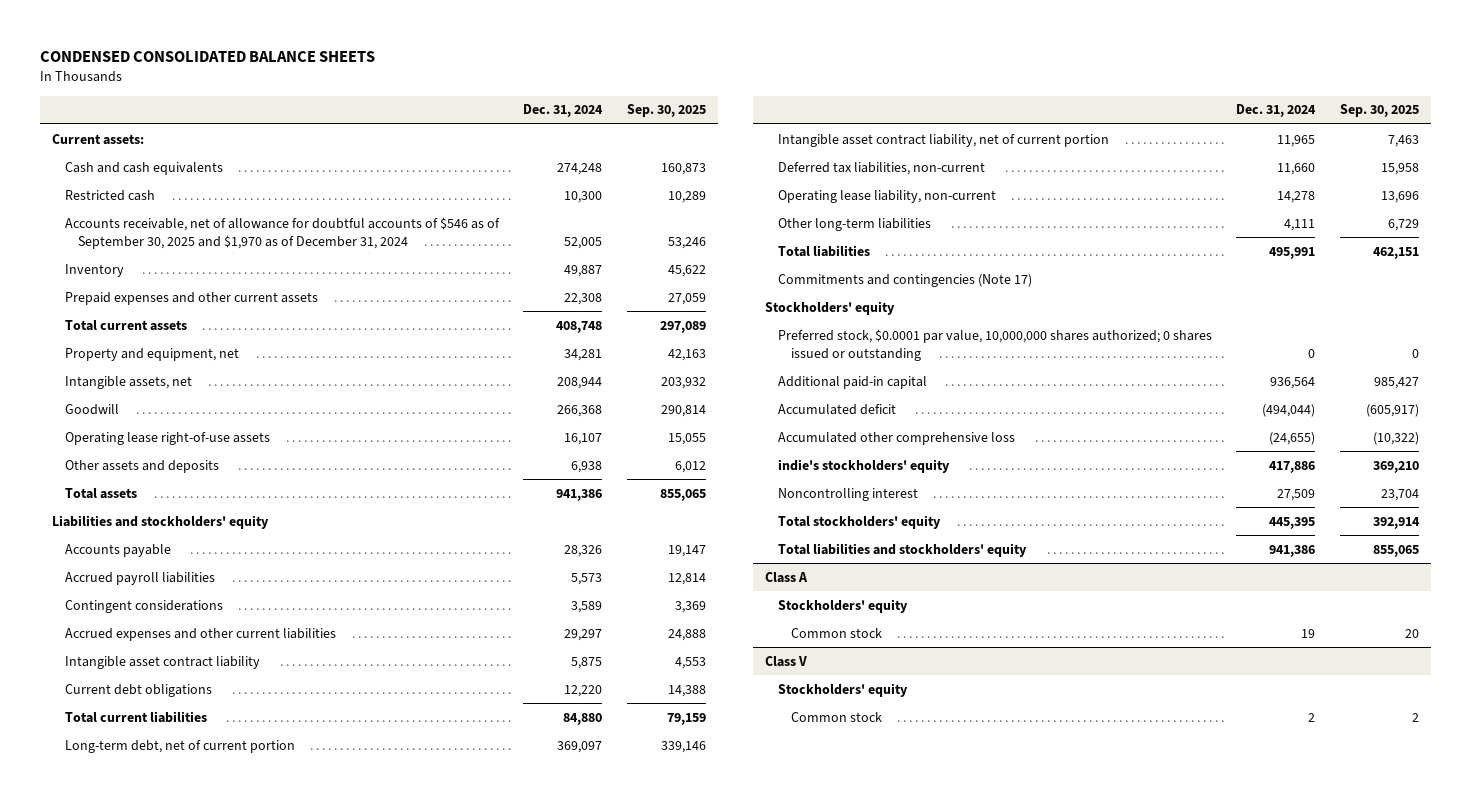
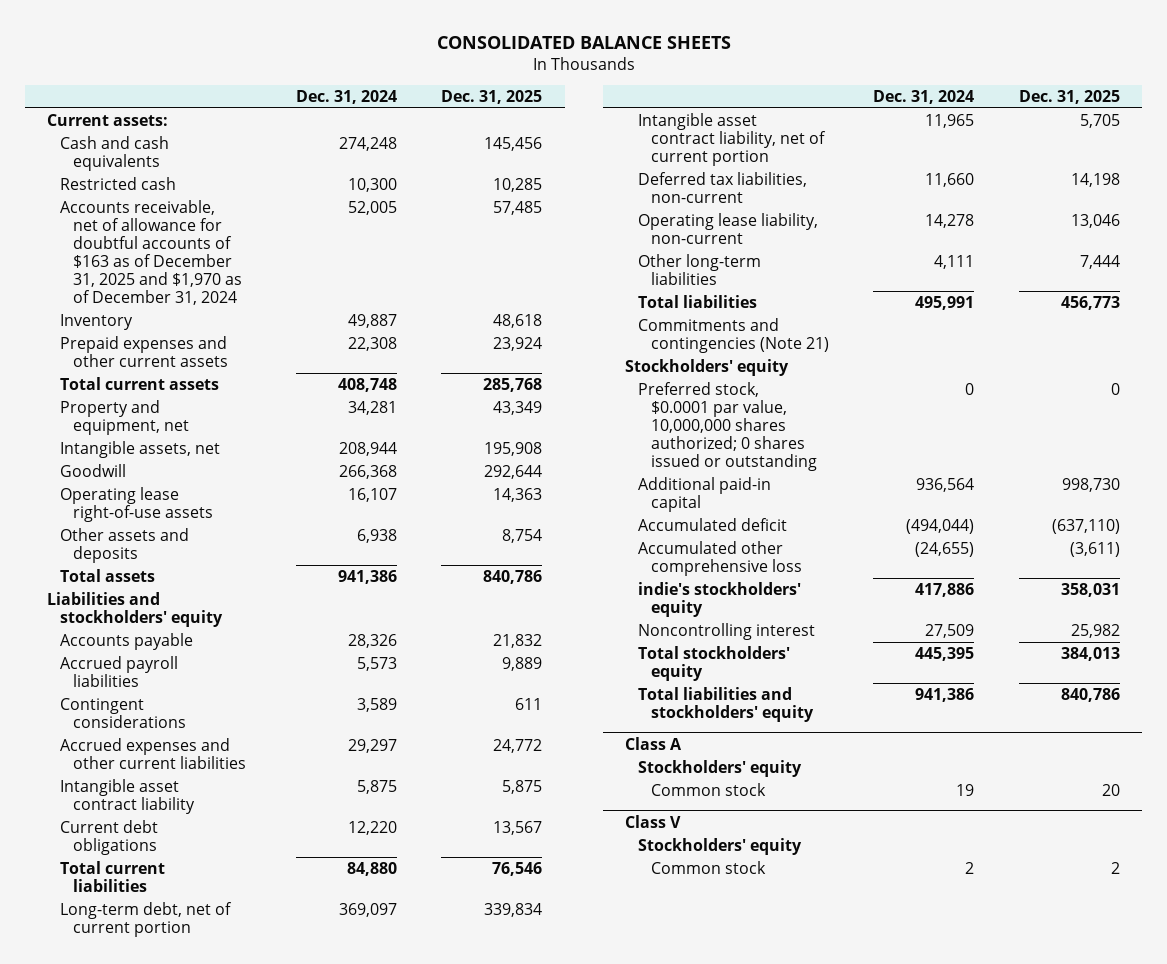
- CONDENSED CONSOLIDATED BALANCE SHEETS
+ CONSOLIDATED BALANCE SHEETS
- | Dec. 31, 2024 | Sep. 30, 2025
+ | Dec. 31, 2024 | Dec. 31, 2025
- Accounts receivable, net of allowance for doubtful accounts of $546 as of September 30, 2025 and $1,970 as of December 31, 2024 | 52,005 | 53,246
+ Accounts receivable, net of allowance for doubtful accounts of $163 as of December 31, 2025 and $1,970 as of December 31, 2024 | 52,005 | 57,485
- Commitments and contingencies (Note 17)
+ Commitments and contingencies (Note 21)

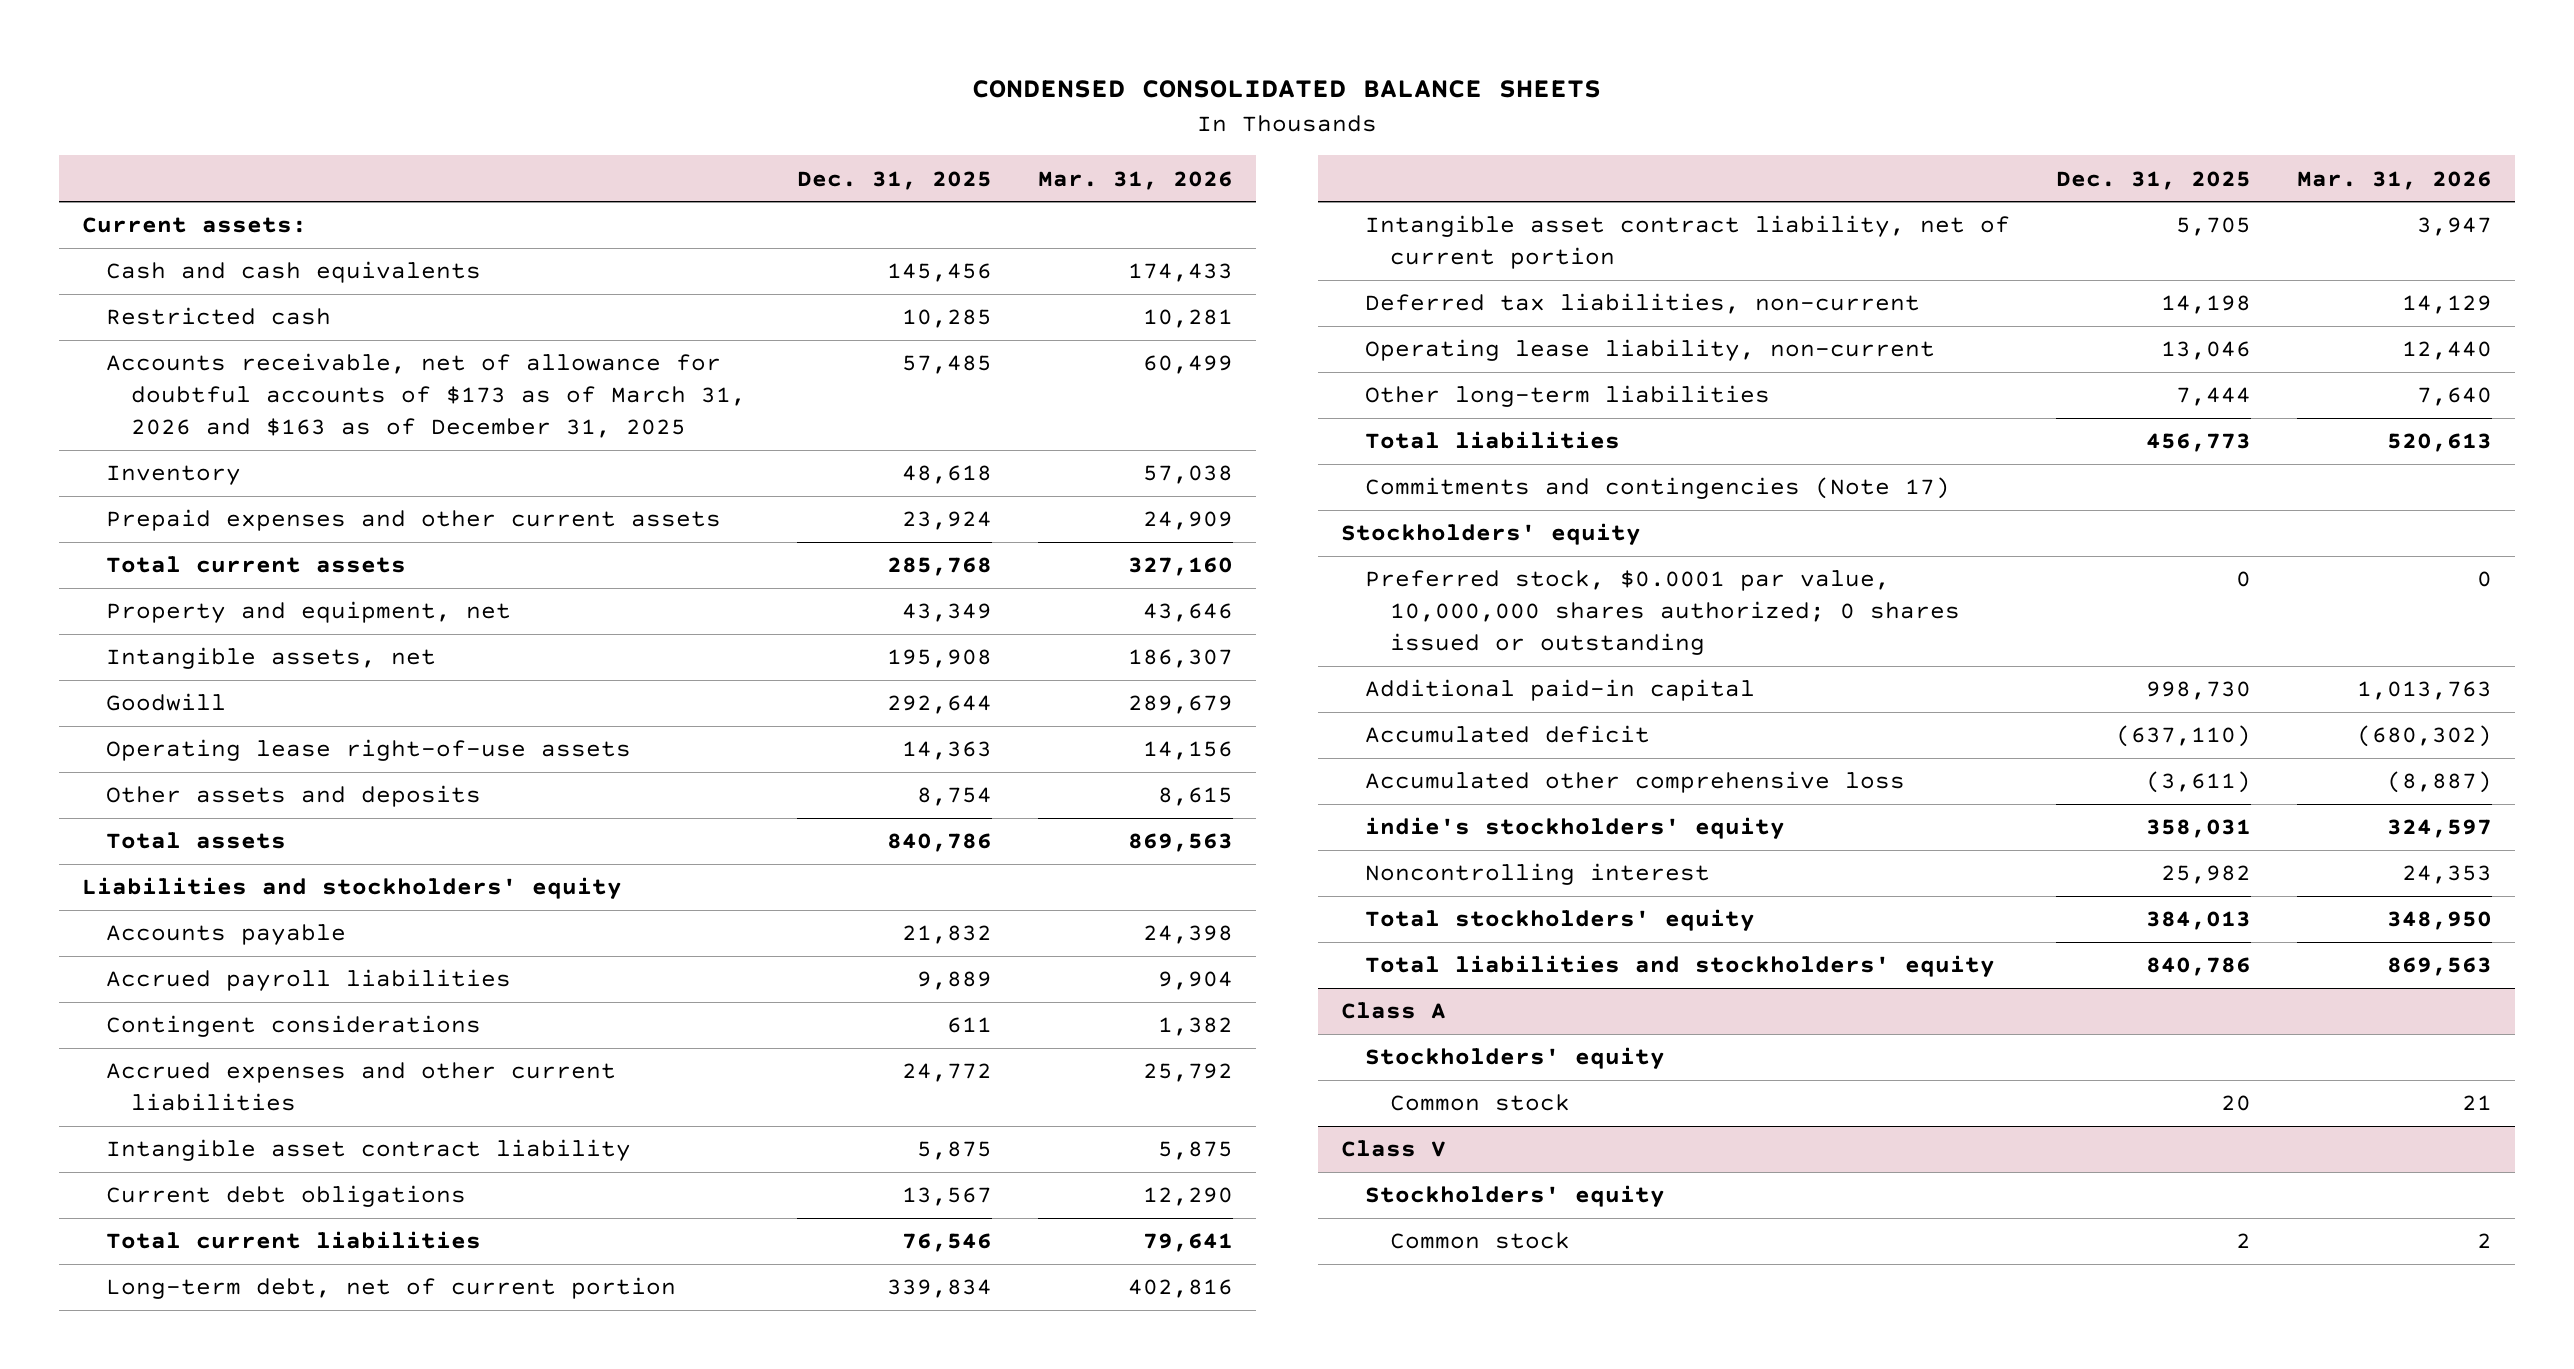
- CONSOLIDATED BALANCE SHEETS
+ CONDENSED CONSOLIDATED BALANCE SHEETS
- | Dec. 31, 2024 | Dec. 31, 2025
+ | Dec. 31, 2025 | Mar. 31, 2026
- Accounts receivable, net of allowance for doubtful accounts of $163 as of December 31, 2025 and $1,970 as of December 31, 2024 | 52,005 | 57,485
+ Accounts receivable, net of allowance for doubtful accounts of $173 as of March 31, 2026 and $163 as of December 31, 2025 | 57,485 | 60,499
- Commitments and contingencies (Note 21)
+ Commitments and contingencies (Note 17)

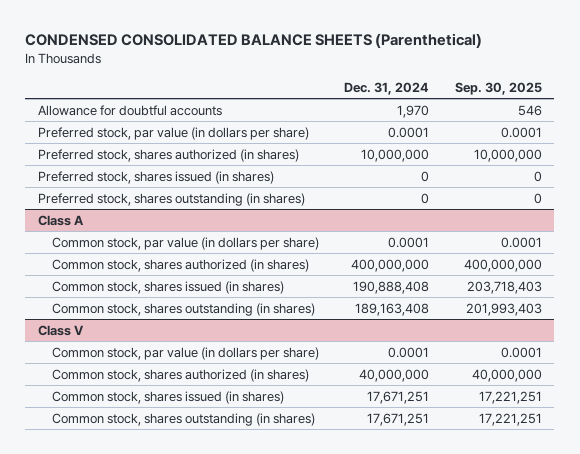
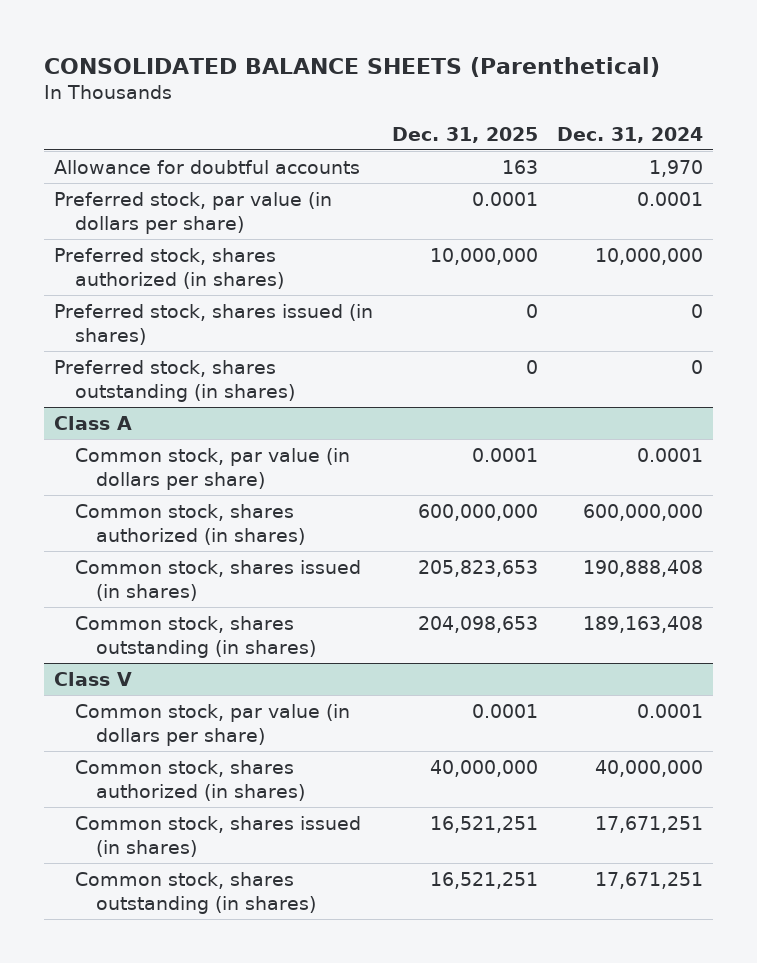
- CONDENSED CONSOLIDATED BALANCE SHEETS (Parenthetical)
+ CONSOLIDATED BALANCE SHEETS (Parenthetical)
- | Dec. 31, 2024 | Sep. 30, 2025
+ | Dec. 31, 2025 | Dec. 31, 2024
@ Class A
- Common stock, shares authorized (in shares) | 400,000,000 | 400,000,000
+ Common stock, shares authorized (in shares) | 600,000,000 | 600,000,000

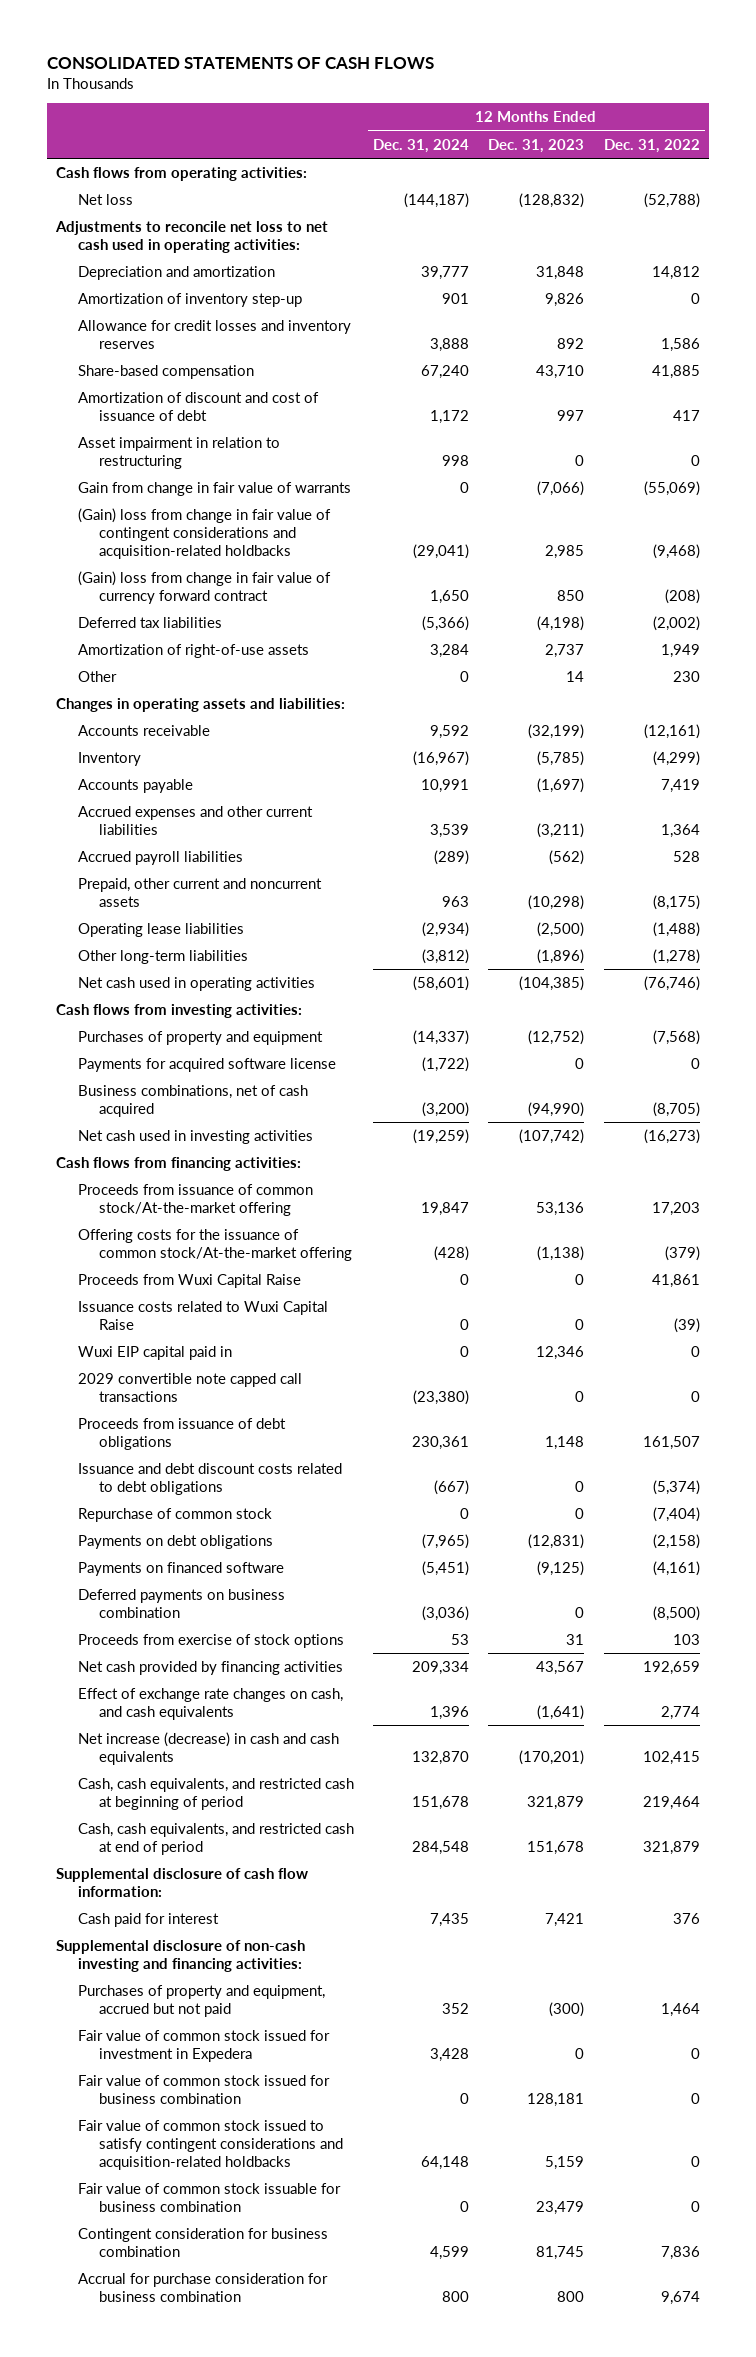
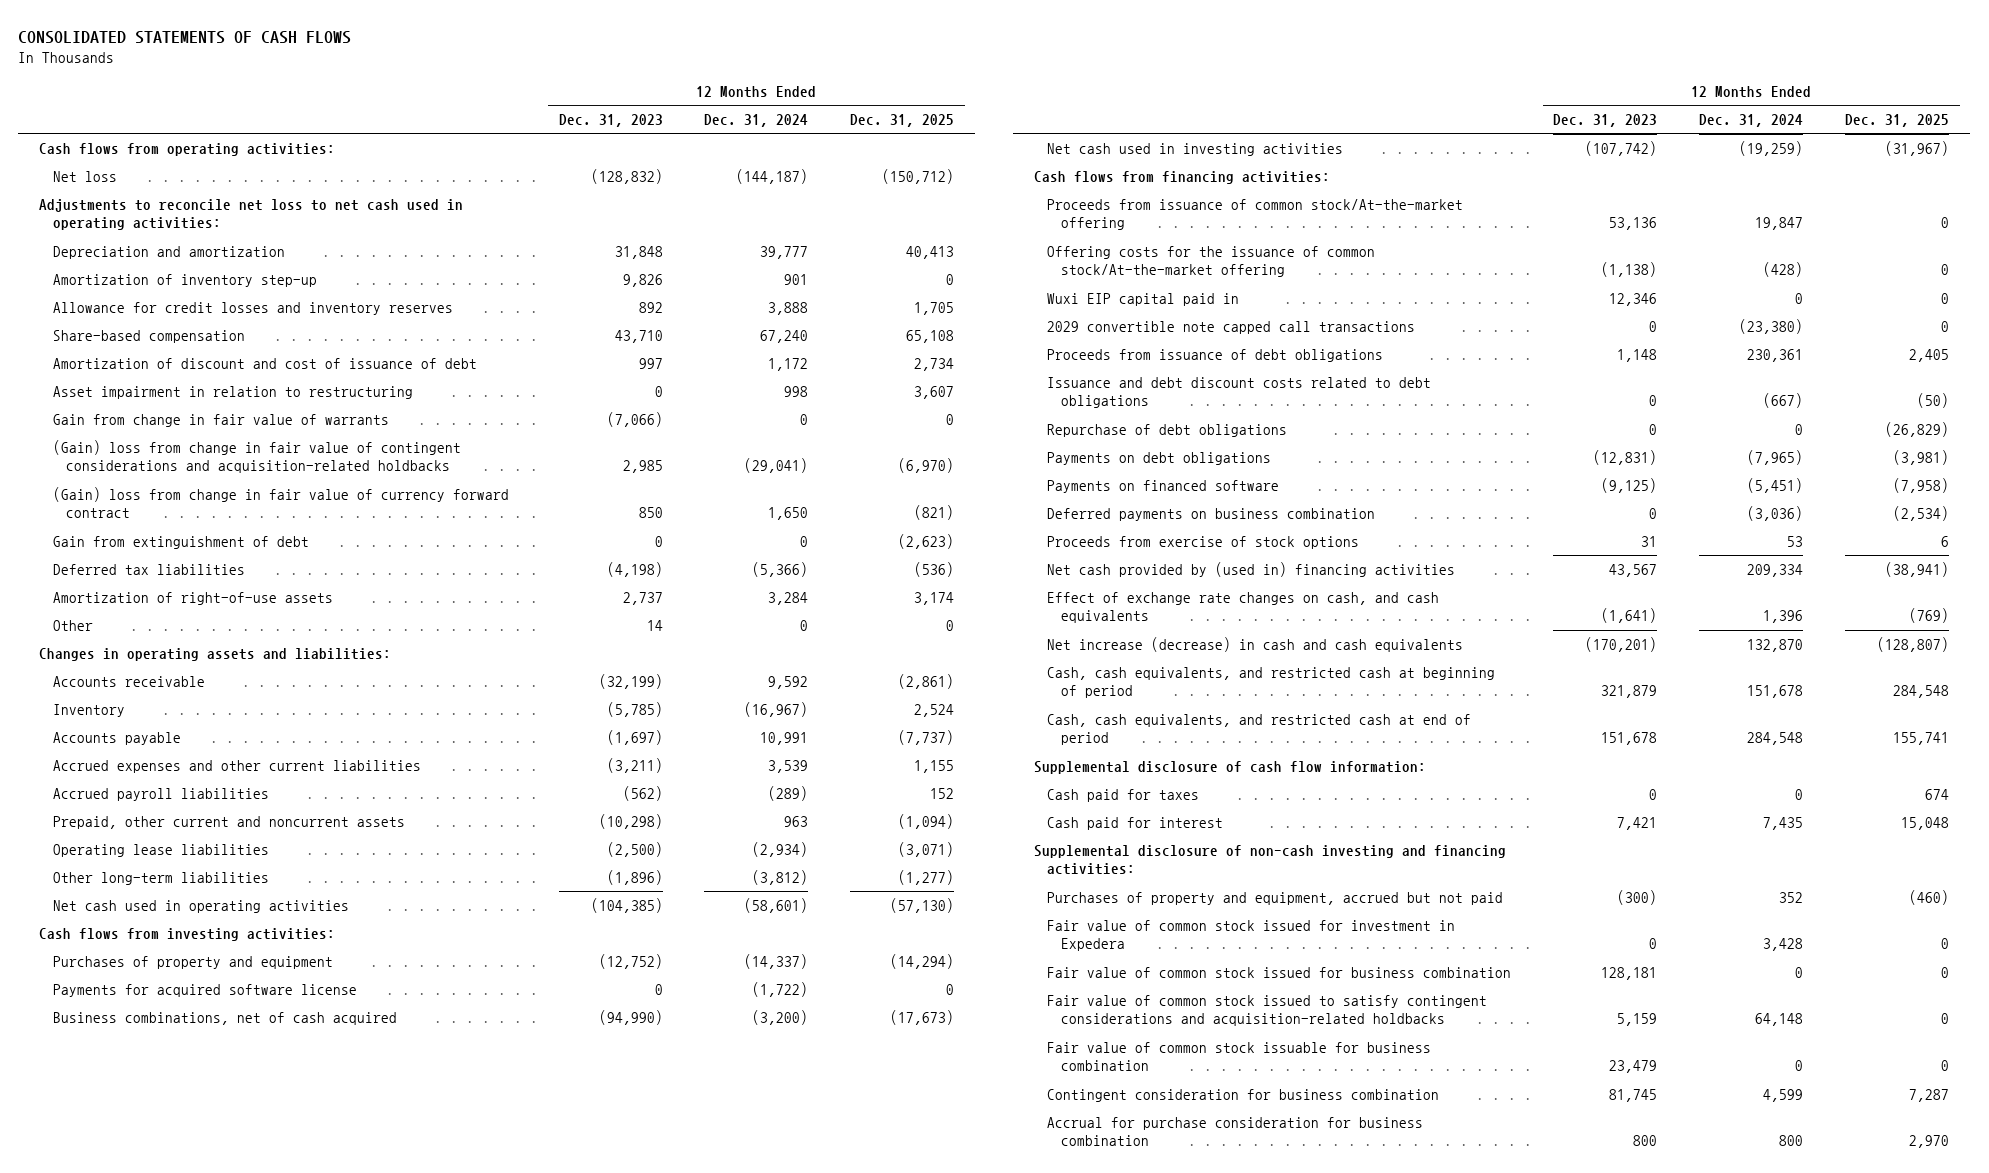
- | 12 Months Ended Dec. 31, 2024 | 12 Months Ended Dec. 31, 2023 | 12 Months Ended Dec. 31, 2022
+ | 12 Months Ended Dec. 31, 2023 | 12 Months Ended Dec. 31, 2024 | 12 Months Ended Dec. 31, 2025
+ Gain from extinguishment of debt | 0 | 0 | (2,623)
- Proceeds from Wuxi Capital Raise | 0 | 0 | 41,861
- Issuance costs related to Wuxi Capital Raise | 0 | 0 | (39)
- Repurchase of common stock | 0 | 0 | (7,404)
+ Repurchase of debt obligations | 0 | 0 | (26,829)
- Net cash provided by financing activities | 209,334 | 43,567 | 192,659
+ Net cash provided by (used in) financing activities | 43,567 | 209,334 | (38,941)
+ Cash paid for taxes | 0 | 0 | 674

